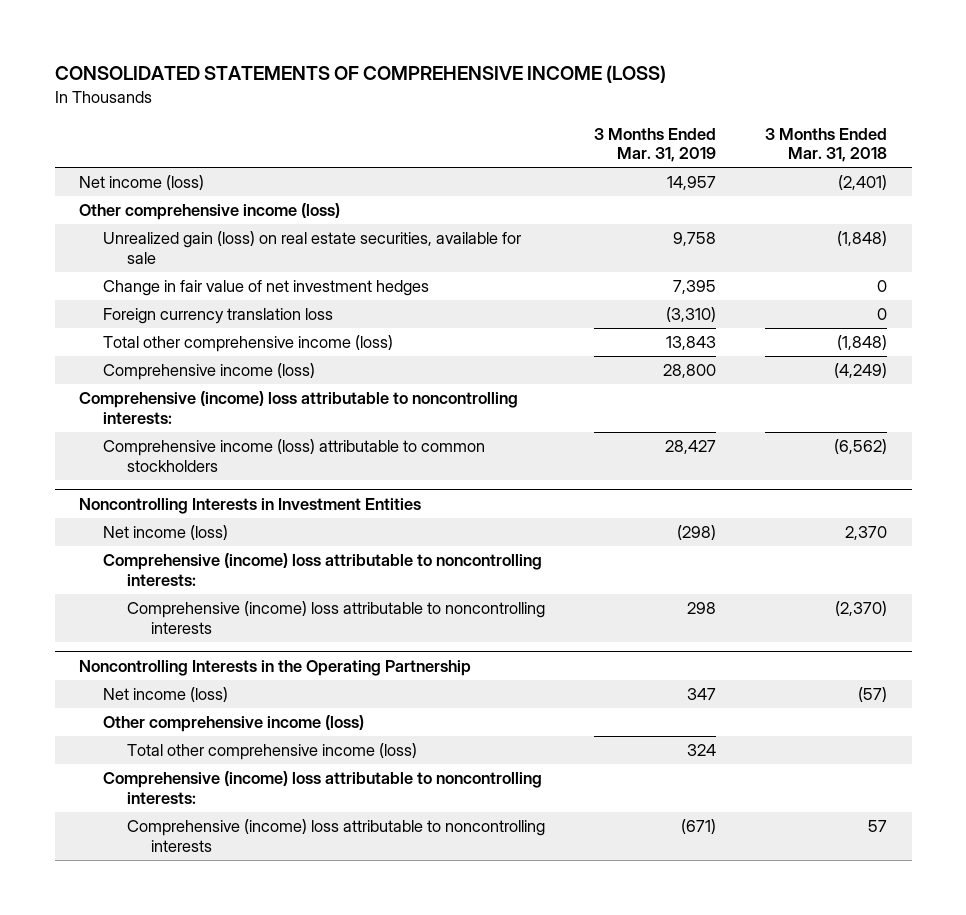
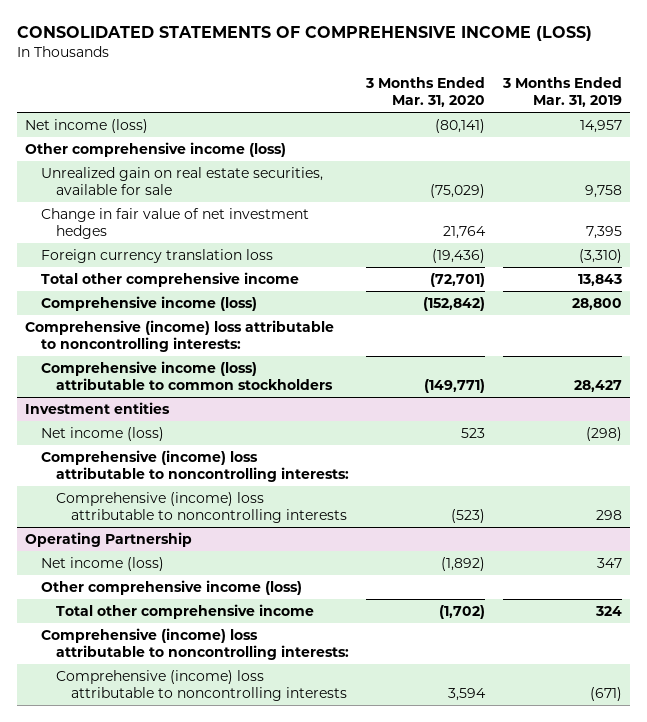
- | 3 Months Ended Mar. 31, 2019 | 3 Months Ended Mar. 31, 2018
+ | 3 Months Ended Mar. 31, 2020 | 3 Months Ended Mar. 31, 2019
- Unrealized gain (loss) on real estate securities, available for sale | 9,758 | (1,848)
+ Unrealized gain on real estate securities, available for sale | (75,029) | 9,758
- Total other comprehensive income (loss) | 13,843 | (1,848)
+ Total other comprehensive income | (72,701) | 13,843
- Noncontrolling Interests in Investment Entities
+ Investment entities
- Noncontrolling Interests in the Operating Partnership
+ Operating Partnership
- Total other comprehensive income (loss) | 324 |
+ Total other comprehensive income | (1,702) | 324

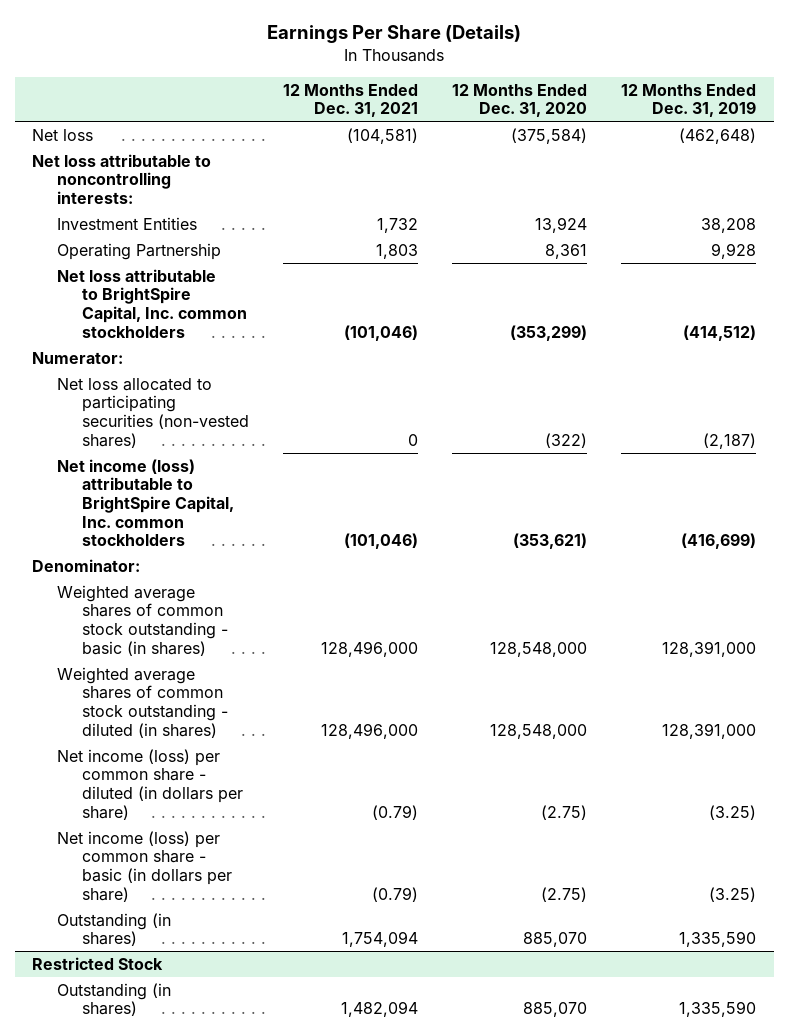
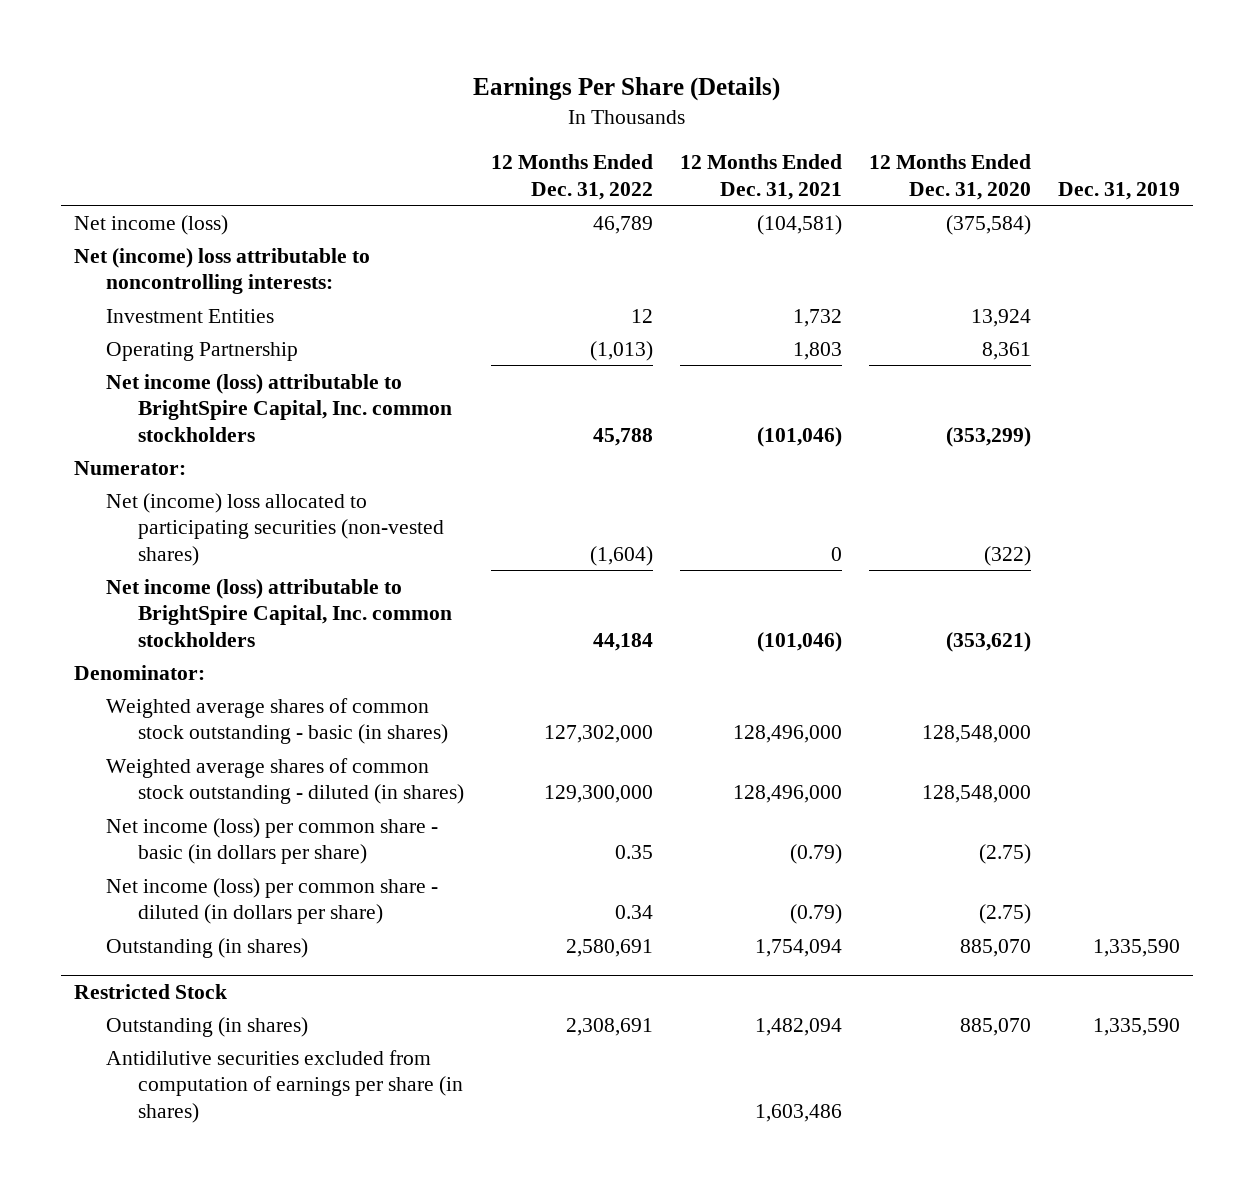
- | 12 Months Ended Dec. 31, 2021 | 12 Months Ended Dec. 31, 2020 | 12 Months Ended Dec. 31, 2019
+ | 12 Months Ended Dec. 31, 2022 | 12 Months Ended Dec. 31, 2021 | 12 Months Ended Dec. 31, 2020 | Dec. 31, 2019
- Net loss | (104,581) | (375,584) | (462,648)
- Net loss attributable to noncontrolling interests:
+ Net income (loss) | 46,789 | (104,581) | (375,584) |
+ Net (income) loss attributable to noncontrolling interests:
- Net loss attributable to BrightSpire Capital, Inc. common stockholders | (101,046) | (353,299) | (414,512)
+ Net income (loss) attributable to BrightSpire Capital, Inc. common stockholders | 45,788 | (101,046) | (353,299) |
- Net loss allocated to participating securities (non-vested shares) | 0 | (322) | (2,187)
+ Net (income) loss allocated to participating securities (non-vested shares) | (1,604) | 0 | (322) |
moved down: Net income (loss) per common share - diluted (in dollars per share) | 0.34 | (0.79) | (2.75) |
@ Restricted Stock
+ Antidilutive securities excluded from computation of earnings per share (in shares) | | 1,603,486 | |

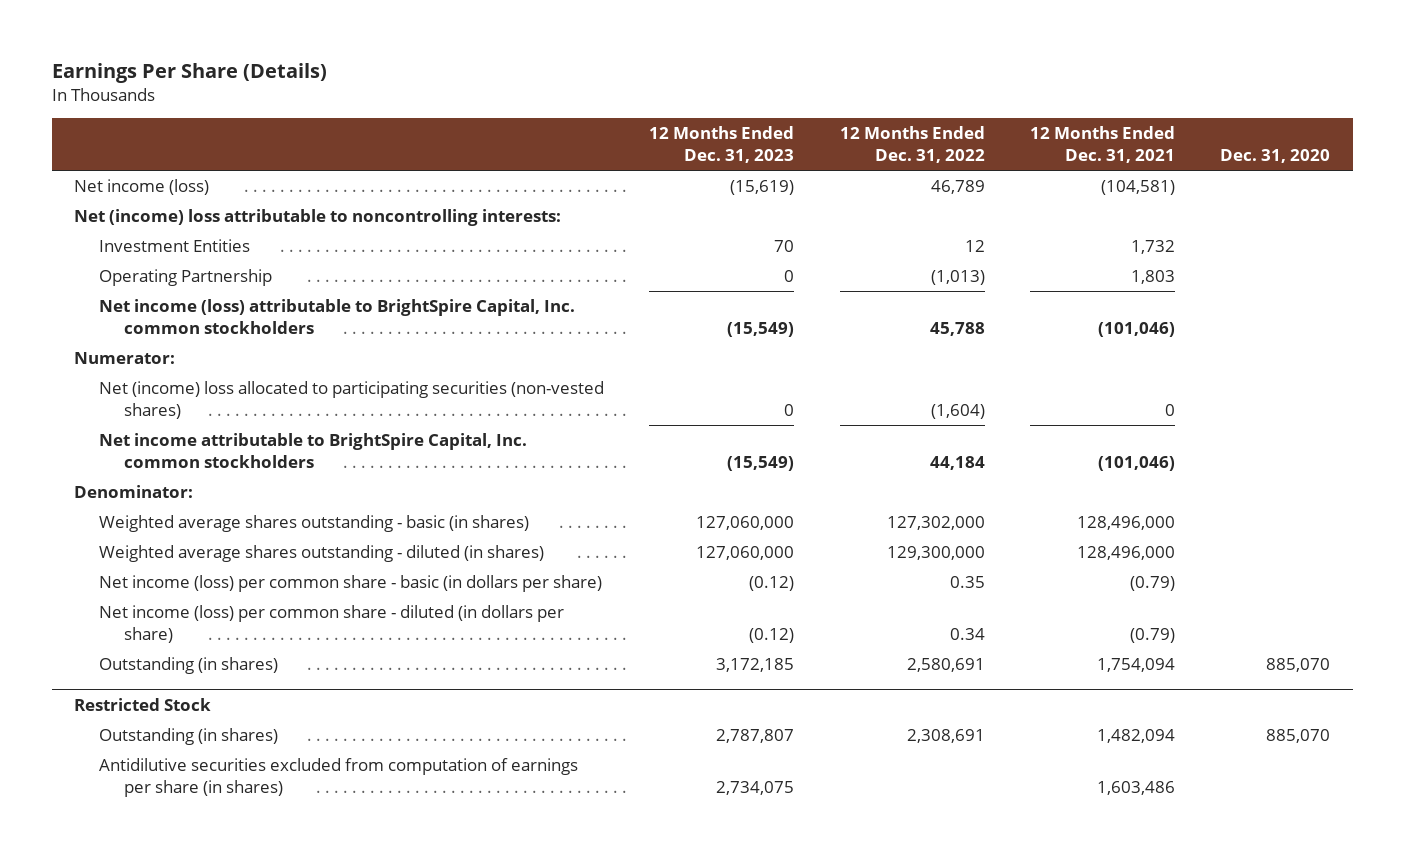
- | 12 Months Ended Dec. 31, 2022 | 12 Months Ended Dec. 31, 2021 | 12 Months Ended Dec. 31, 2020 | Dec. 31, 2019
+ | 12 Months Ended Dec. 31, 2023 | 12 Months Ended Dec. 31, 2022 | 12 Months Ended Dec. 31, 2021 | Dec. 31, 2020
- Net income (loss) attributable to BrightSpire Capital, Inc. common stockholders | 44,184 | (101,046) | (353,621) |
+ Net income attributable to BrightSpire Capital, Inc. common stockholders | (15,549) | 44,184 | (101,046) |
- Weighted average shares of common stock outstanding - basic (in shares) | 127,302,000 | 128,496,000 | 128,548,000 |
- Weighted average shares of common stock outstanding - diluted (in shares) | 129,300,000 | 128,496,000 | 128,548,000 |
+ Weighted average shares outstanding - basic (in shares) | 127,060,000 | 127,302,000 | 128,496,000 |
+ Weighted average shares outstanding - diluted (in shares) | 127,060,000 | 129,300,000 | 128,496,000 |

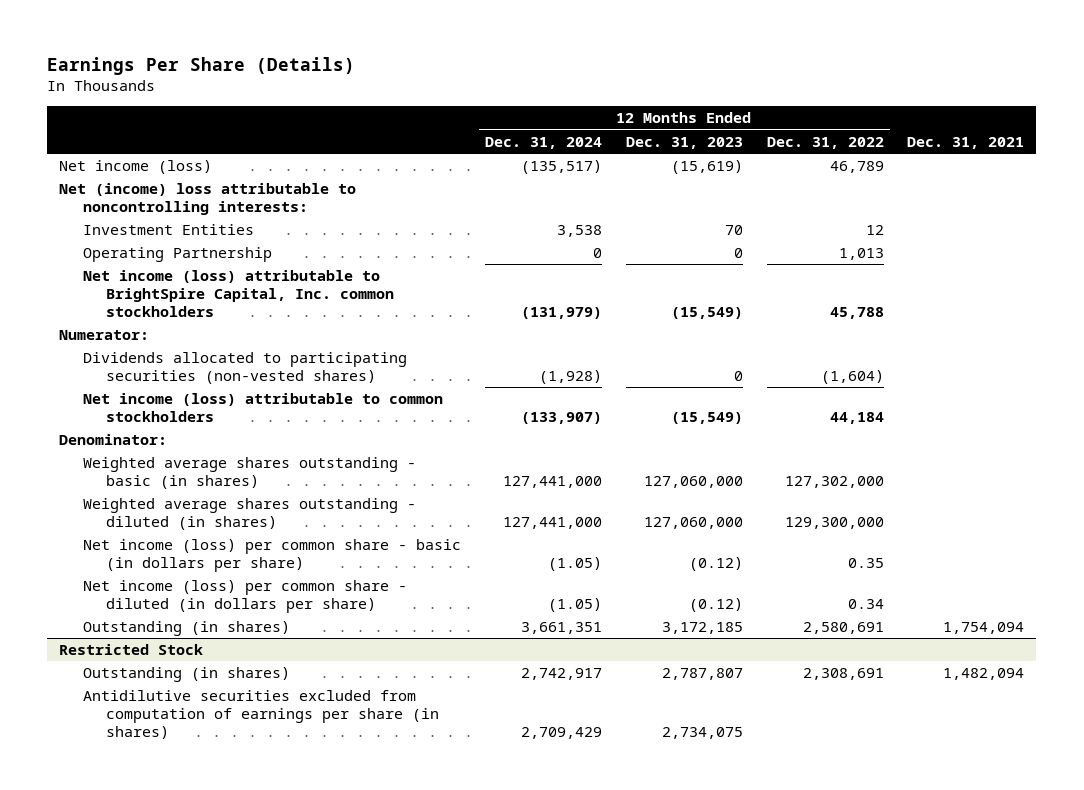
- | 12 Months Ended Dec. 31, 2023 | 12 Months Ended Dec. 31, 2022 | 12 Months Ended Dec. 31, 2021 | Dec. 31, 2020
+ | 12 Months Ended Dec. 31, 2024 | 12 Months Ended Dec. 31, 2023 | 12 Months Ended Dec. 31, 2022 | Dec. 31, 2021
- Operating Partnership | 0 | (1,013) | 1,803 |
+ Operating Partnership | 0 | 0 | 1,013 |
- Net (income) loss allocated to participating securities (non-vested shares) | 0 | (1,604) | 0 |
- Net income attributable to BrightSpire Capital, Inc. common stockholders | (15,549) | 44,184 | (101,046) |
+ Dividends allocated to participating securities (non-vested shares) | (1,928) | 0 | (1,604) |
+ Net income (loss) attributable to common stockholders | (133,907) | (15,549) | 44,184 |

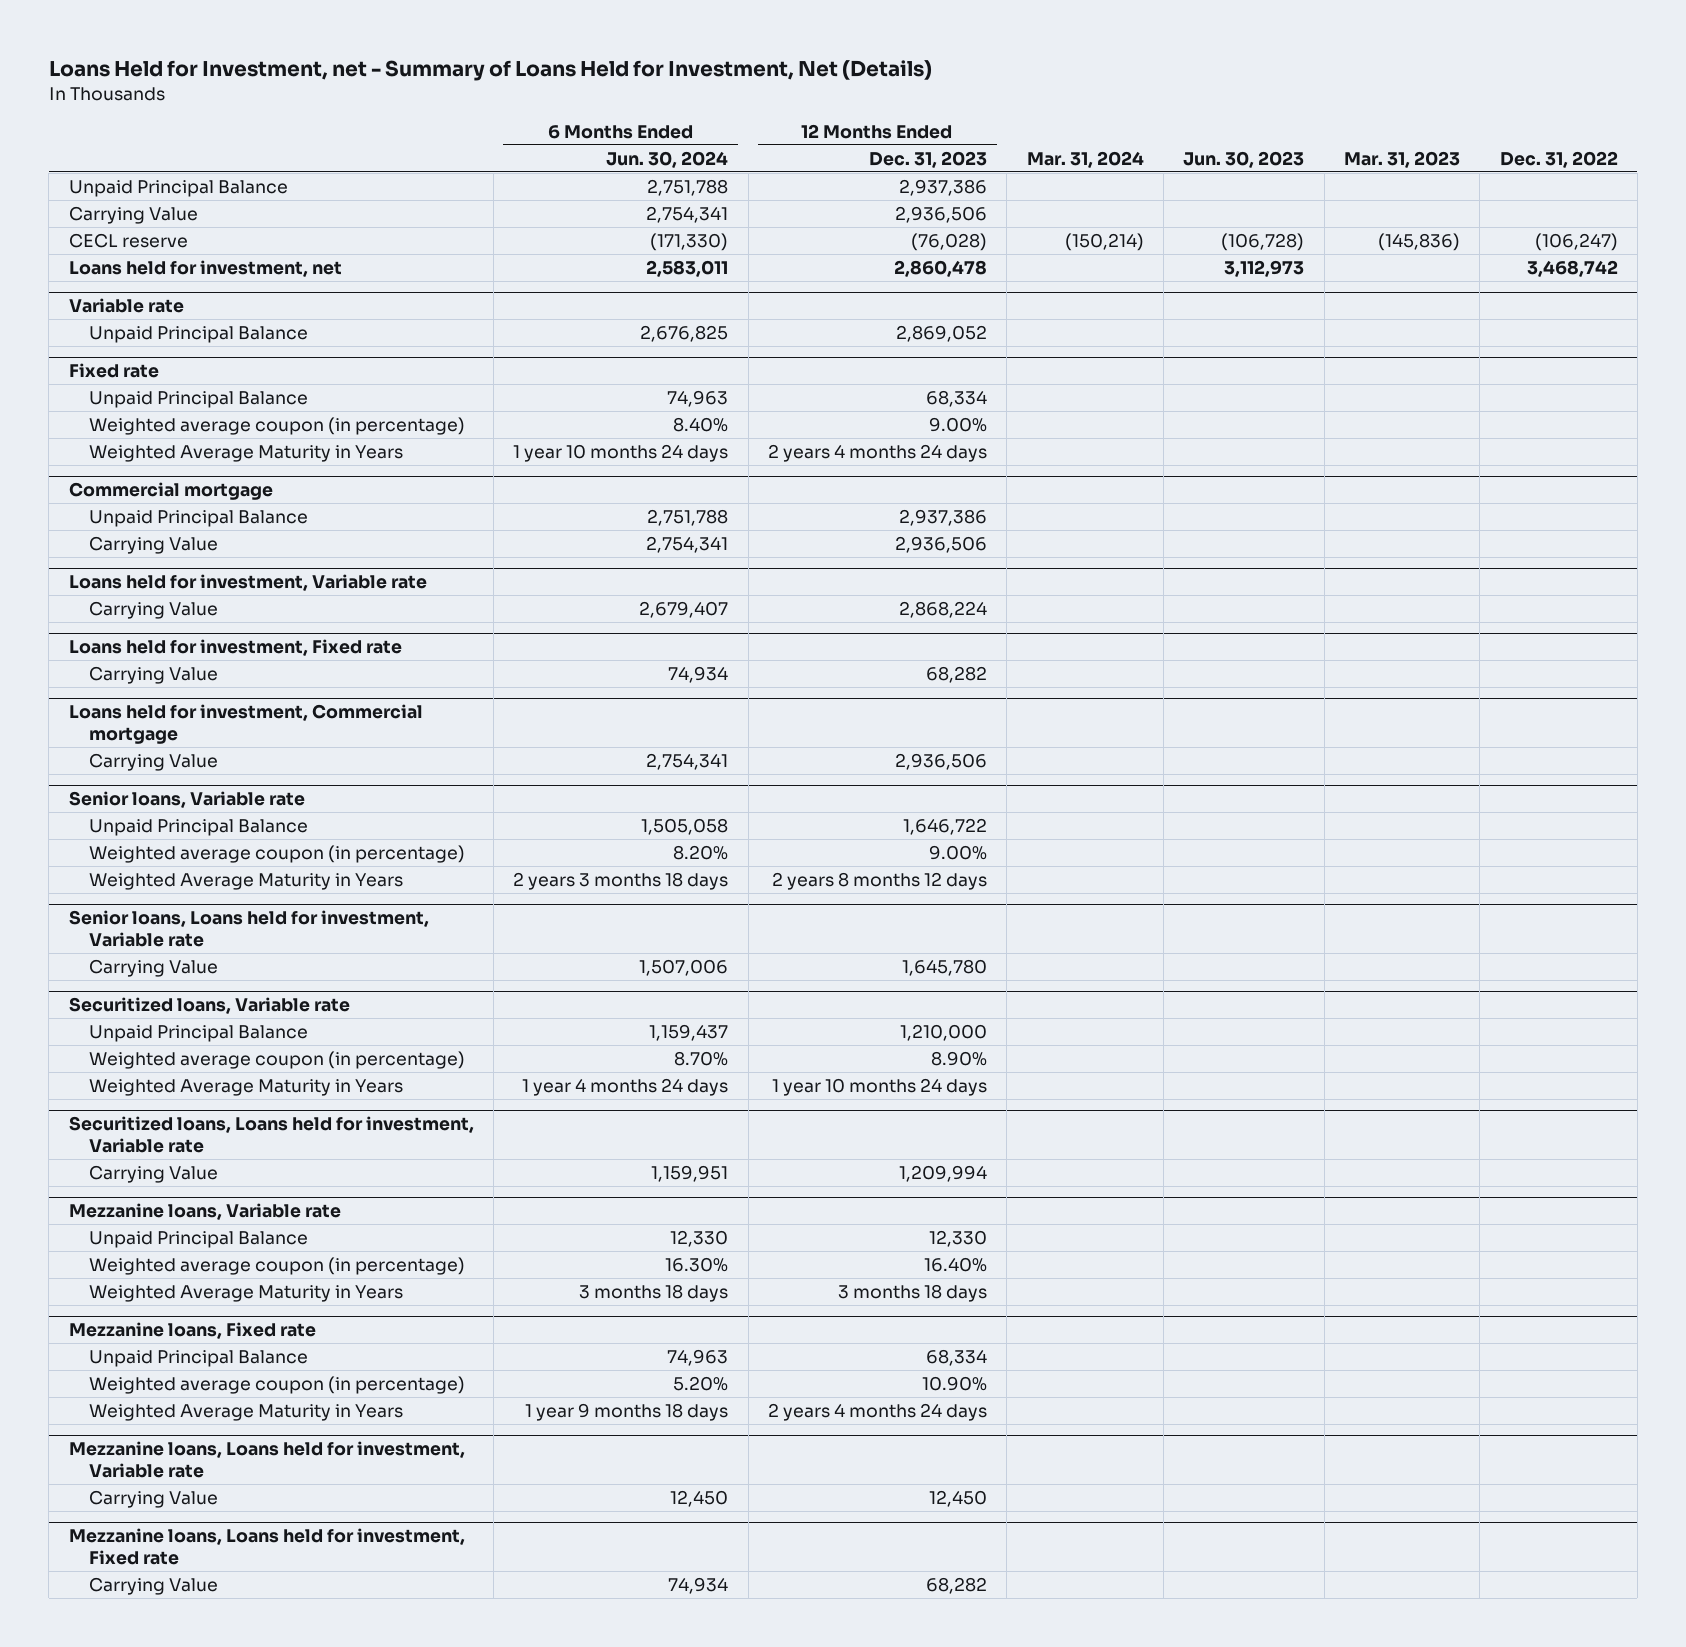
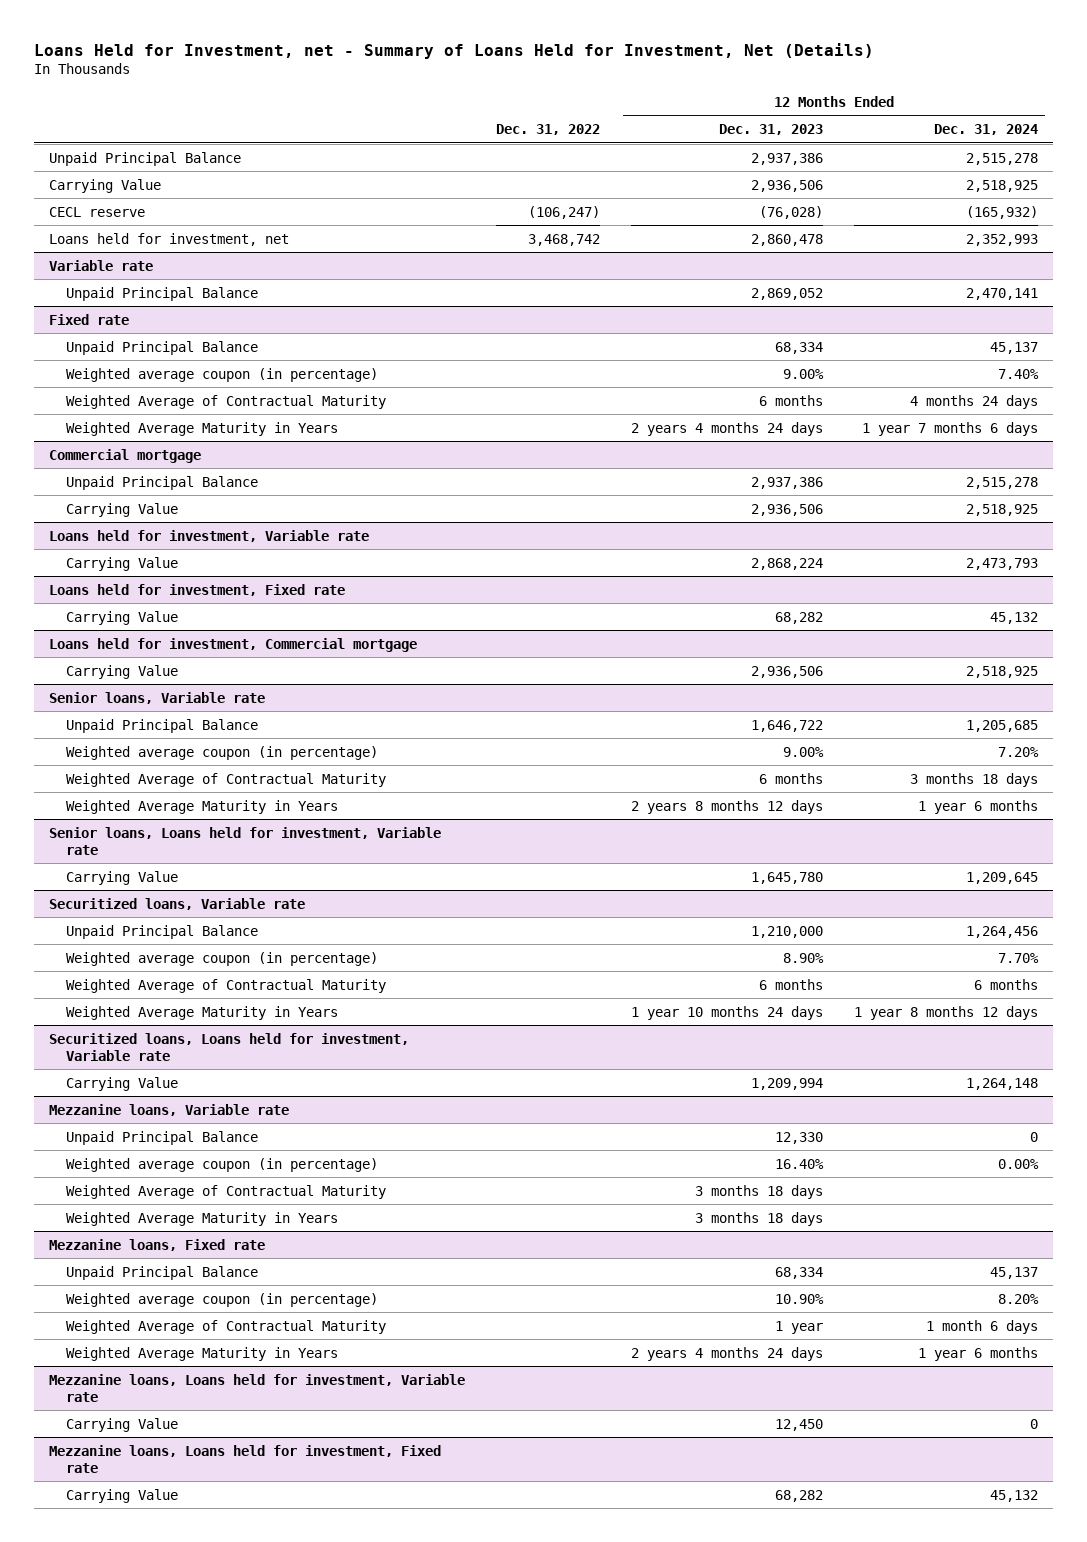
- | 6 Months Ended Jun. 30, 2024 | 12 Months Ended Dec. 31, 2023 | Mar. 31, 2024 | Jun. 30, 2023 | Mar. 31, 2023 | Dec. 31, 2022
+ | Dec. 31, 2022 | 12 Months Ended Dec. 31, 2023 | 12 Months Ended Dec. 31, 2024
@ Fixed rate
+ Weighted Average of Contractual Maturity | | 6 months | 4 months 24 days
@ Senior loans, Variable rate
+ Weighted Average of Contractual Maturity | | 6 months | 3 months 18 days
@ Securitized loans, Variable rate
+ Weighted Average of Contractual Maturity | | 6 months | 6 months
@ Mezzanine loans, Variable rate
+ Weighted Average of Contractual Maturity | | 3 months 18 days |
@ Mezzanine loans, Fixed rate
+ Weighted Average of Contractual Maturity | | 1 year | 1 month 6 days

